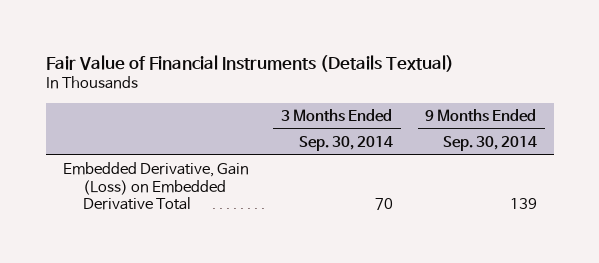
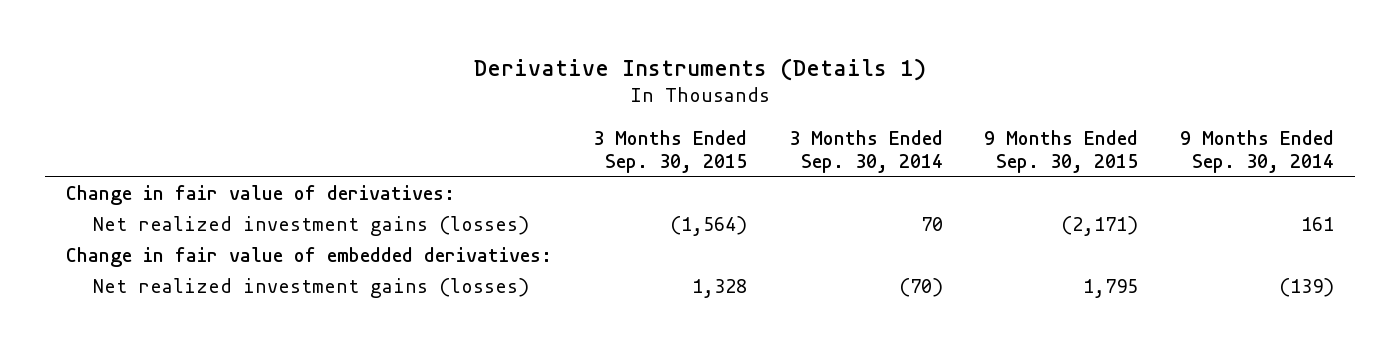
- Fair Value of Financial Instruments (Details Textual)
+ Derivative Instruments (Details 1)
- | 3 Months Ended Sep. 30, 2014 | 9 Months Ended Sep. 30, 2014
+ | 3 Months Ended Sep. 30, 2015 | 3 Months Ended Sep. 30, 2014 | 9 Months Ended Sep. 30, 2015 | 9 Months Ended Sep. 30, 2014
- Embedded Derivative, Gain (Loss) on Embedded Derivative Total | 70 | 139
+ Change in fair value of derivatives:
+ Net realized investment gains (losses) | (1,564) | 70 | (2,171) | 161
+ Change in fair value of embedded derivatives:
+ Net realized investment gains (losses) | 1,328 | (70) | 1,795 | (139)

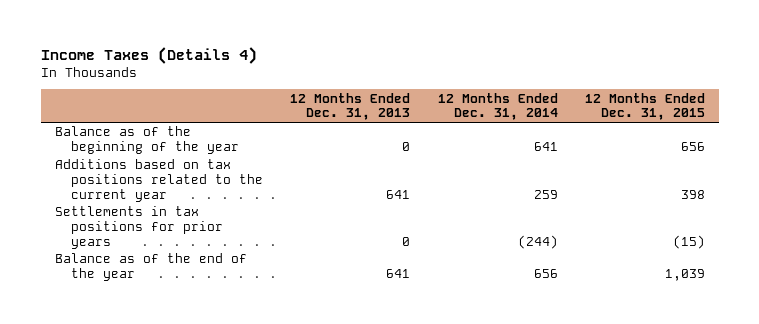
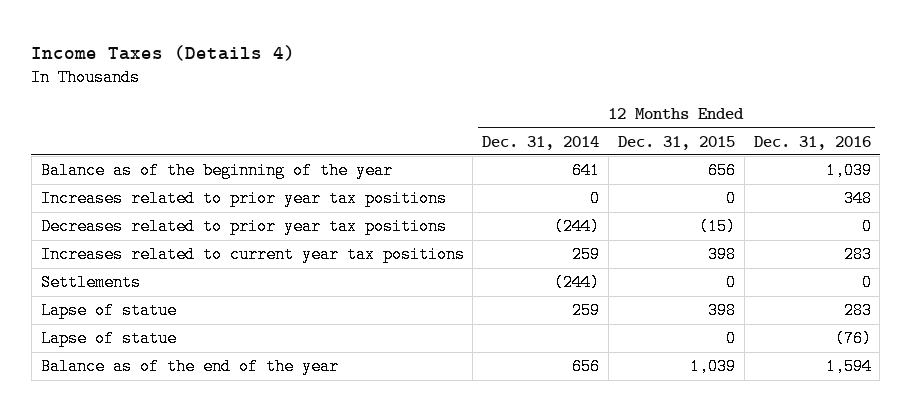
- | 12 Months Ended Dec. 31, 2013 | 12 Months Ended Dec. 31, 2014 | 12 Months Ended Dec. 31, 2015
+ | 12 Months Ended Dec. 31, 2014 | 12 Months Ended Dec. 31, 2015 | 12 Months Ended Dec. 31, 2016
- Additions based on tax positions related to the current year | 641 | 259 | 398
- Settlements in tax positions for prior years | 0 | (244) | (15)
+ Increases related to prior year tax positions | 0 | 0 | 348
+ Decreases related to prior year tax positions | (244) | (15) | 0
+ Increases related to current year tax positions | 259 | 398 | 283
+ Settlements | (244) | 0 | 0
+ Lapse of statue | 259 | 398 | 283
+ Lapse of statue | | 0 | (76)

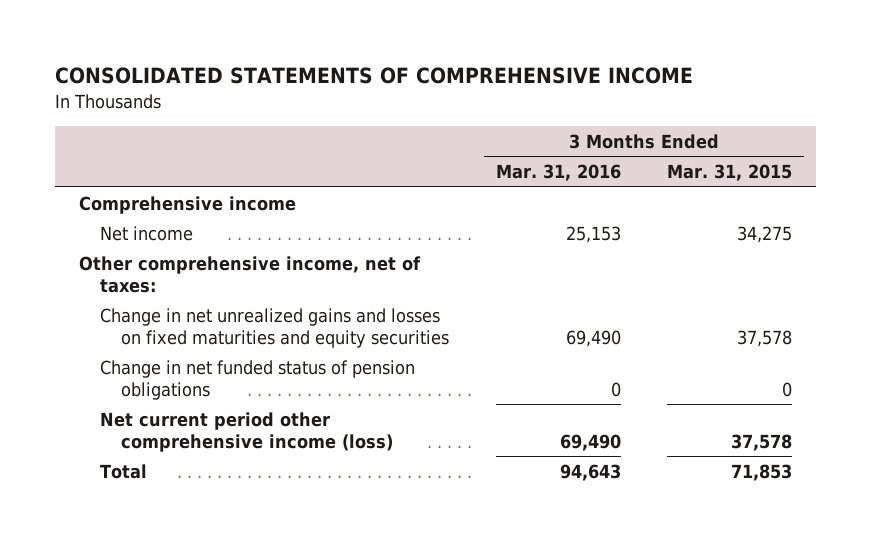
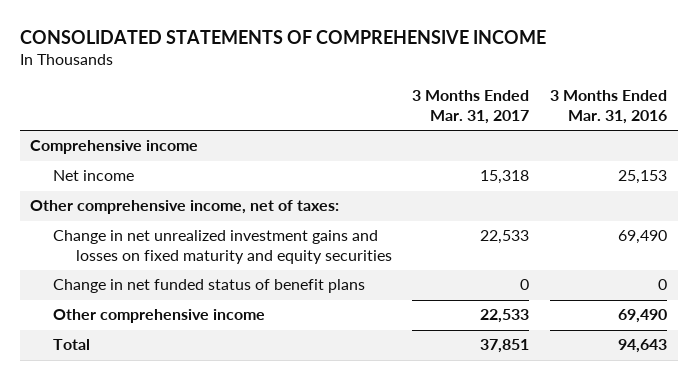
- | 3 Months Ended Mar. 31, 2016 | 3 Months Ended Mar. 31, 2015
+ | 3 Months Ended Mar. 31, 2017 | 3 Months Ended Mar. 31, 2016
- Change in net unrealized gains and losses on fixed maturities and equity securities | 69,490 | 37,578
- Change in net funded status of pension obligations | 0 | 0
- Net current period other comprehensive income (loss) | 69,490 | 37,578
+ Change in net unrealized investment gains and losses on fixed maturity and equity securities | 22,533 | 69,490
+ Change in net funded status of benefit plans | 0 | 0
+ Other comprehensive income | 22,533 | 69,490

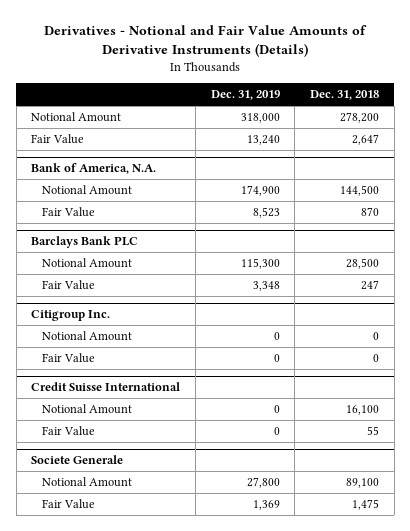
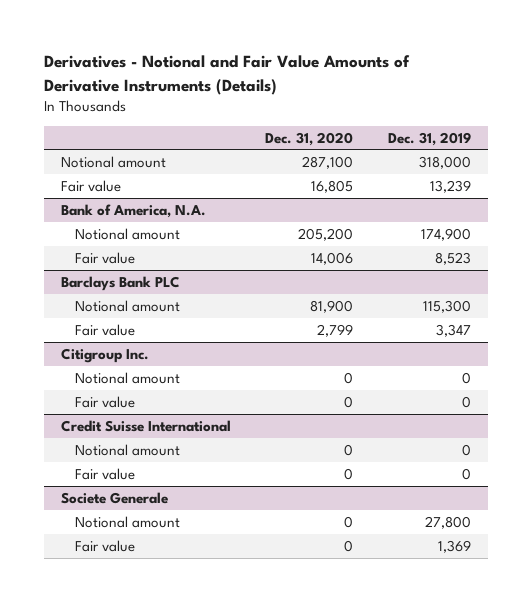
- | Dec. 31, 2019 | Dec. 31, 2018
+ | Dec. 31, 2020 | Dec. 31, 2019
- Notional Amount | 318,000 | 278,200
- Fair Value | 13,240 | 2,647
+ Notional amount | 287,100 | 318,000
+ Fair value | 16,805 | 13,239
@ Bank of America, N.A.
- Notional Amount | 174,900 | 144,500
- Fair Value | 8,523 | 870
+ Notional amount | 205,200 | 174,900
+ Fair value | 14,006 | 8,523
@ Barclays Bank PLC
- Notional Amount | 115,300 | 28,500
- Fair Value | 3,348 | 247
+ Notional amount | 81,900 | 115,300
+ Fair value | 2,799 | 3,347
@ Citigroup Inc.
- Notional Amount | 0 | 0
- Fair Value | 0 | 0
+ Notional amount | 0 | 0
+ Fair value | 0 | 0
@ Credit Suisse International
- Notional Amount | 0 | 16,100
- Fair Value | 0 | 55
+ Notional amount | 0 | 0
+ Fair value | 0 | 0
@ Societe Generale
- Notional Amount | 27,800 | 89,100
- Fair Value | 1,369 | 1,475
+ Notional amount | 0 | 27,800
+ Fair value | 0 | 1,369

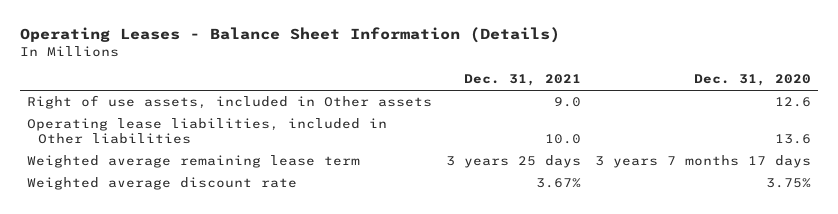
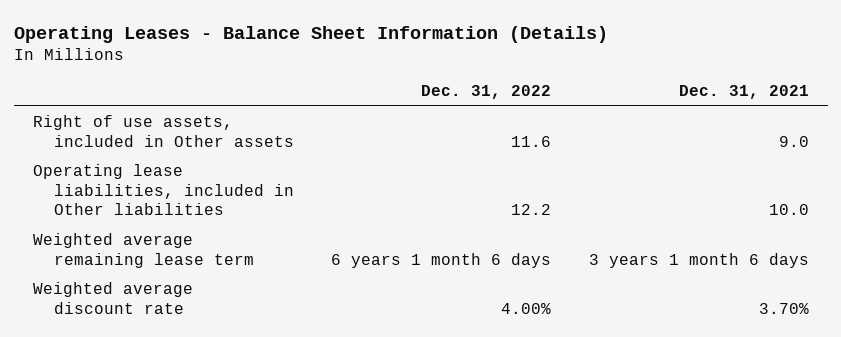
- | Dec. 31, 2021 | Dec. 31, 2020
+ | Dec. 31, 2022 | Dec. 31, 2021
- Weighted average remaining lease term | 3 years 25 days | 3 years 7 months 17 days
- Weighted average discount rate | 3.67% | 3.75%
+ Weighted average remaining lease term | 6 years 1 month 6 days | 3 years 1 month 6 days
+ Weighted average discount rate | 4.00% | 3.70%

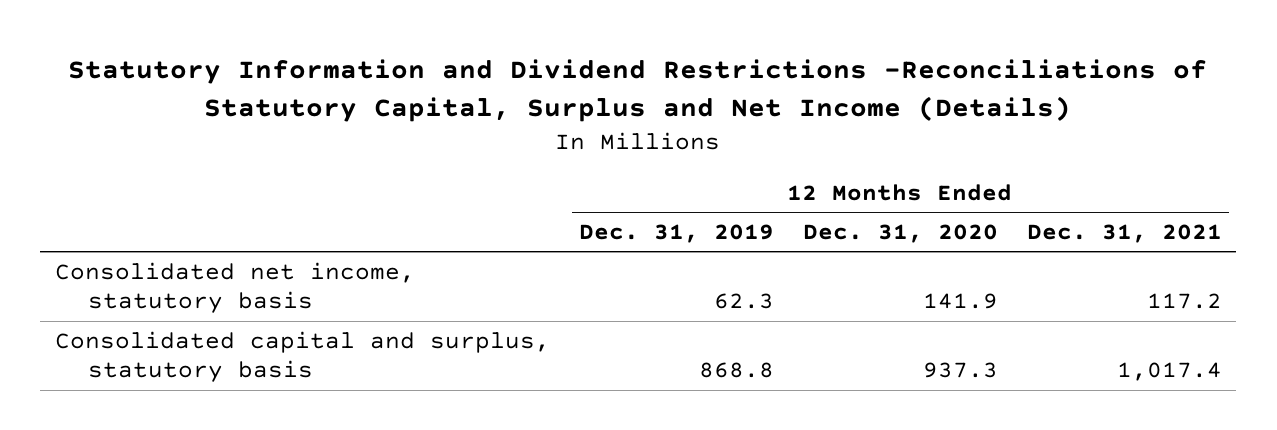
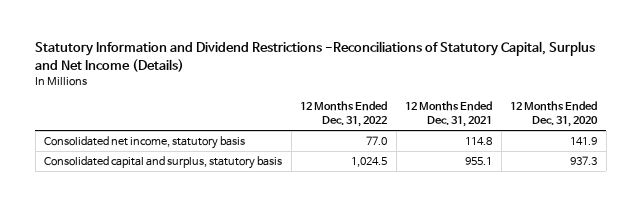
- | 12 Months Ended Dec. 31, 2019 | 12 Months Ended Dec. 31, 2020 | 12 Months Ended Dec. 31, 2021
+ | 12 Months Ended Dec. 31, 2022 | 12 Months Ended Dec. 31, 2021 | 12 Months Ended Dec. 31, 2020
- Consolidated net income, statutory basis | 62.3 | 141.9 | 117.2
- Consolidated capital and surplus, statutory basis | 868.8 | 937.3 | 1,017.4
+ Consolidated net income, statutory basis | 77.0 | 114.8 | 141.9
+ Consolidated capital and surplus, statutory basis | 1,024.5 | 955.1 | 937.3

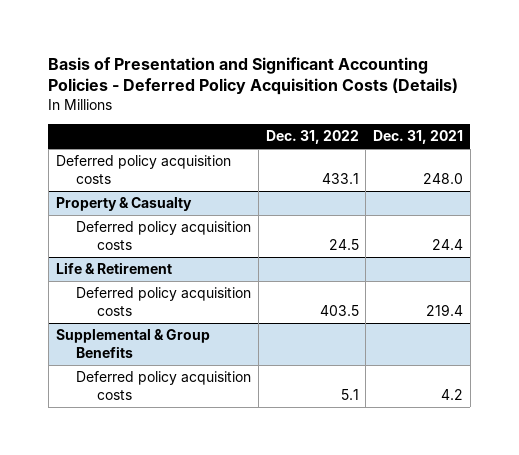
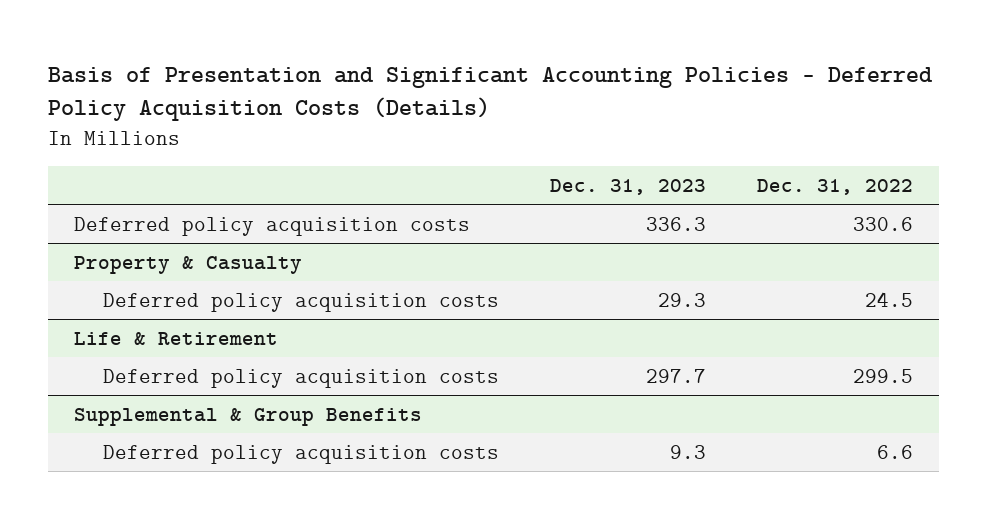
- | Dec. 31, 2022 | Dec. 31, 2021
+ | Dec. 31, 2023 | Dec. 31, 2022
- Deferred policy acquisition costs | 433.1 | 248.0
+ Deferred policy acquisition costs | 336.3 | 330.6
@ Life & Retirement
- Deferred policy acquisition costs | 403.5 | 219.4
+ Deferred policy acquisition costs | 297.7 | 299.5
@ Supplemental & Group Benefits
- Deferred policy acquisition costs | 5.1 | 4.2
+ Deferred policy acquisition costs | 9.3 | 6.6

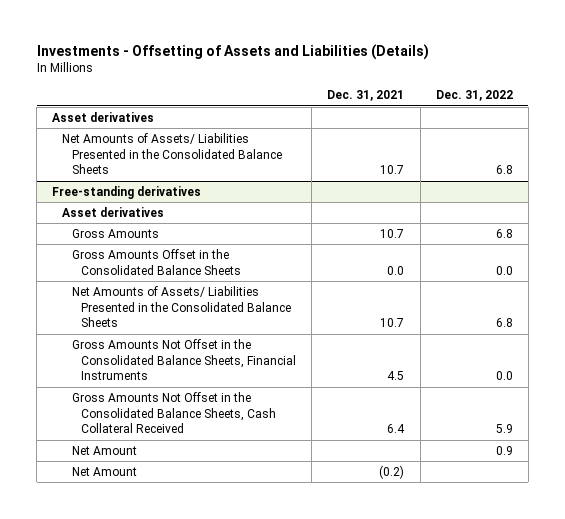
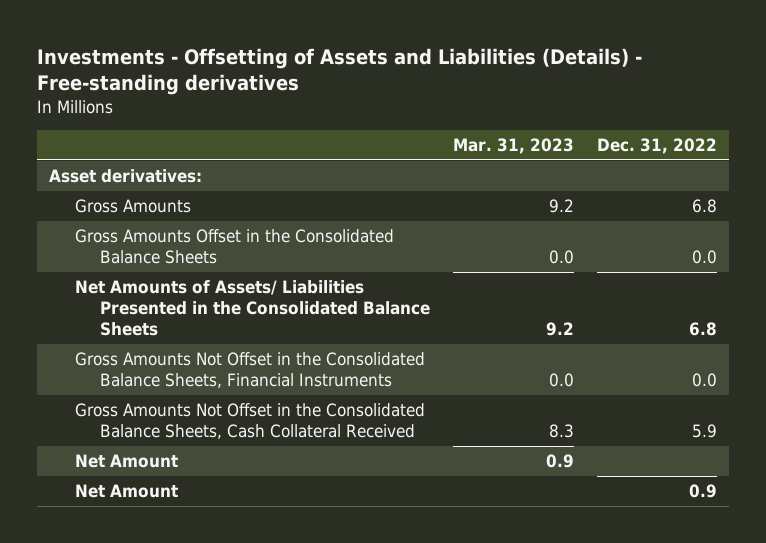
- Investments - Offsetting of Assets and Liabilities (Details)
+ Investments - Offsetting of Assets and Liabilities (Details) - Free-standing derivatives
- | Dec. 31, 2021 | Dec. 31, 2022
+ | Mar. 31, 2023 | Dec. 31, 2022
- Asset derivatives
- Net Amounts of Assets/ Liabilities Presented in the Consolidated Balance Sheets | 10.7 | 6.8
- Free-standing derivatives
- Asset derivatives
+ Asset derivatives:
- Net Amount | | 0.9
+ Net Amount | | 0.9

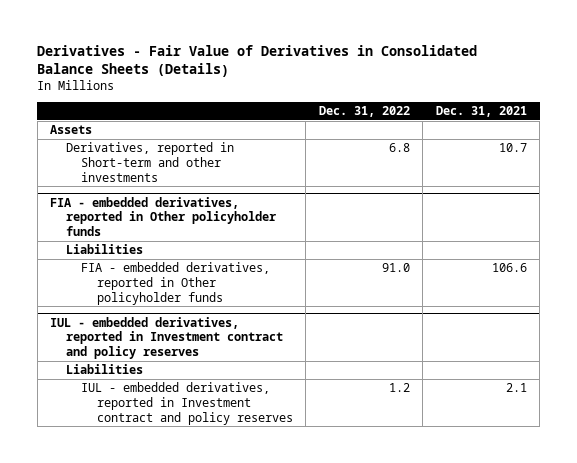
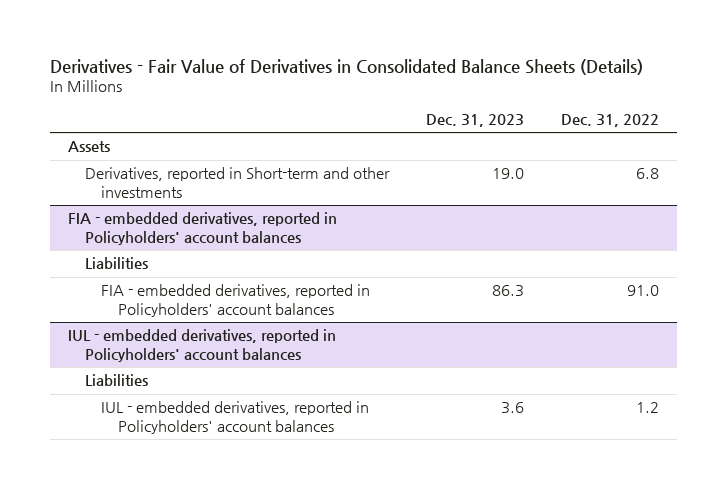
- | Dec. 31, 2022 | Dec. 31, 2021
+ | Dec. 31, 2023 | Dec. 31, 2022
- FIA - embedded derivatives, reported in Other policyholder funds
+ FIA - embedded derivatives, reported in Policyholders' account balances
- FIA - embedded derivatives, reported in Other policyholder funds | 91.0 | 106.6
- IUL - embedded derivatives, reported in Investment contract and policy reserves
+ FIA - embedded derivatives, reported in Policyholders' account balances | 86.3 | 91.0
+ IUL - embedded derivatives, reported in Policyholders' account balances
- IUL - embedded derivatives, reported in Investment contract and policy reserves | 1.2 | 2.1
+ IUL - embedded derivatives, reported in Policyholders' account balances | 3.6 | 1.2

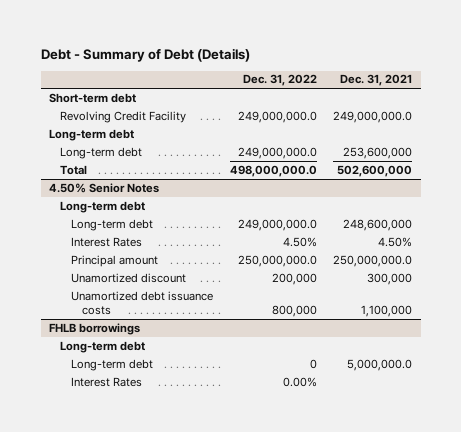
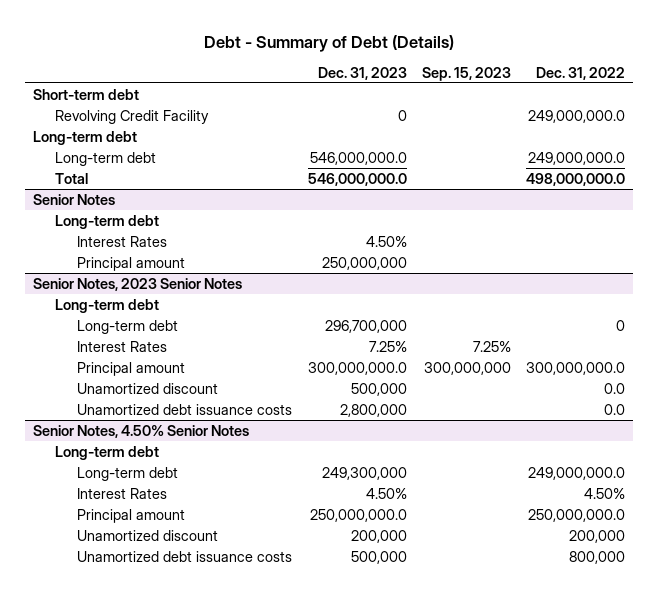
- | Dec. 31, 2022 | Dec. 31, 2021
+ | Dec. 31, 2023 | Sep. 15, 2023 | Dec. 31, 2022
- 4.50% Senior Notes
+ Senior Notes
+ Interest Rates | 4.50% | |
+ Principal amount | 250,000,000 | |
+ Senior Notes, 2023 Senior Notes
+ Long-term debt
+ Long-term debt | 296,700,000 | | 0
+ Interest Rates | 7.25% | 7.25% |
+ Principal amount | 300,000,000.0 | 300,000,000 | 300,000,000.0
+ Unamortized discount | 500,000 | | 0.0
+ Unamortized debt issuance costs | 2,800,000 | | 0.0
+ Senior Notes, 4.50% Senior Notes
+ Long-term debt
- FHLB borrowings
- Long-term debt
- Long-term debt | 0 | 5,000,000.0
- Interest Rates | 0.00% |

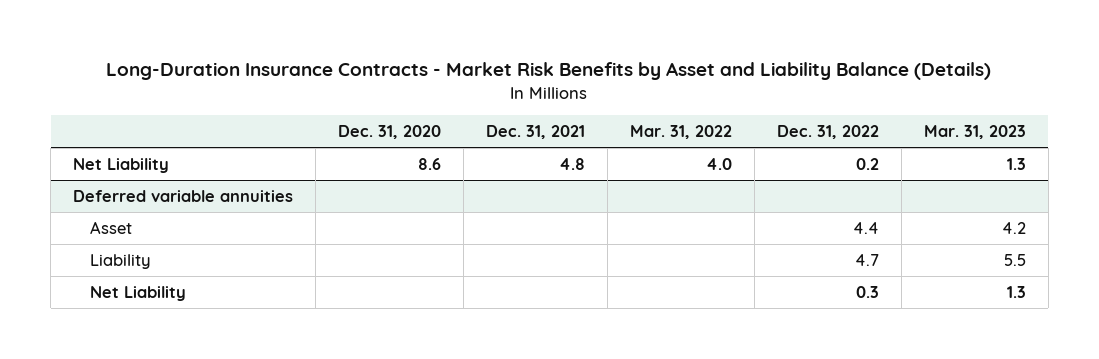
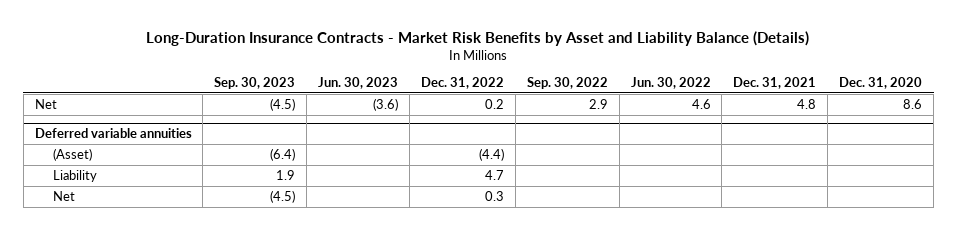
- | Dec. 31, 2020 | Dec. 31, 2021 | Mar. 31, 2022 | Dec. 31, 2022 | Mar. 31, 2023
+ | Sep. 30, 2023 | Jun. 30, 2023 | Dec. 31, 2022 | Sep. 30, 2022 | Jun. 30, 2022 | Dec. 31, 2021 | Dec. 31, 2020
- Net Liability | 8.6 | 4.8 | 4.0 | 0.2 | 1.3
+ Net | (4.5) | (3.6) | 0.2 | 2.9 | 4.6 | 4.8 | 8.6
@ Deferred variable annuities
- Asset | | | | 4.4 | 4.2
+ (Asset) | (6.4) | | (4.4) | | | |
- Net Liability | | | | 0.3 | 1.3
+ Net | (4.5) | | 0.3 | | | |

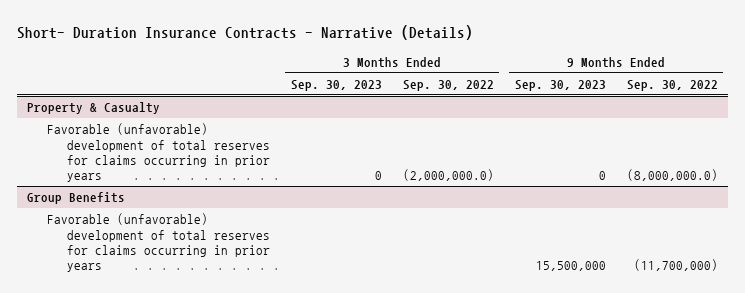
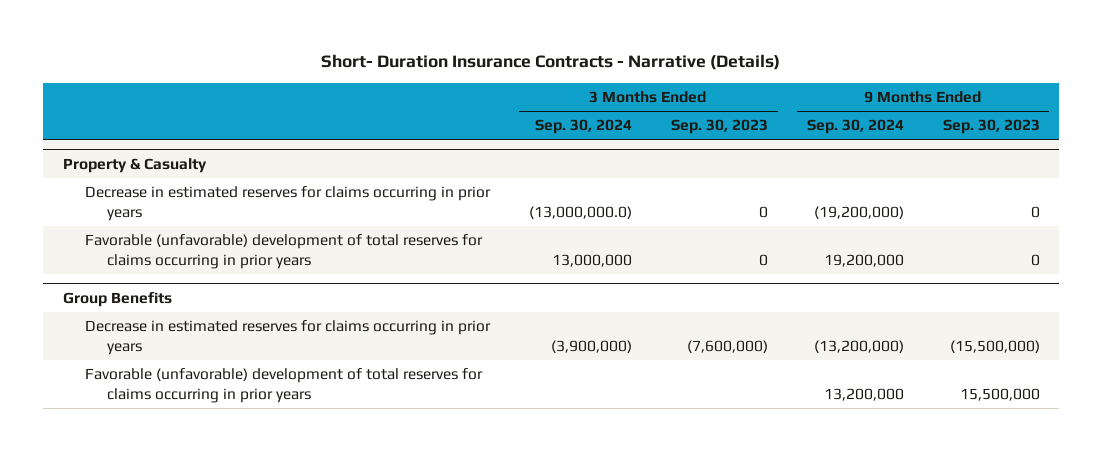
- | 3 Months Ended Sep. 30, 2023 | 3 Months Ended Sep. 30, 2022 | 9 Months Ended Sep. 30, 2023 | 9 Months Ended Sep. 30, 2022
+ | 3 Months Ended Sep. 30, 2024 | 3 Months Ended Sep. 30, 2023 | 9 Months Ended Sep. 30, 2024 | 9 Months Ended Sep. 30, 2023
@ Property & Casualty
+ Decrease in estimated reserves for claims occurring in prior years | (13,000,000.0) | 0 | (19,200,000) | 0
@ Group Benefits
+ Decrease in estimated reserves for claims occurring in prior years | (3,900,000) | (7,600,000) | (13,200,000) | (15,500,000)

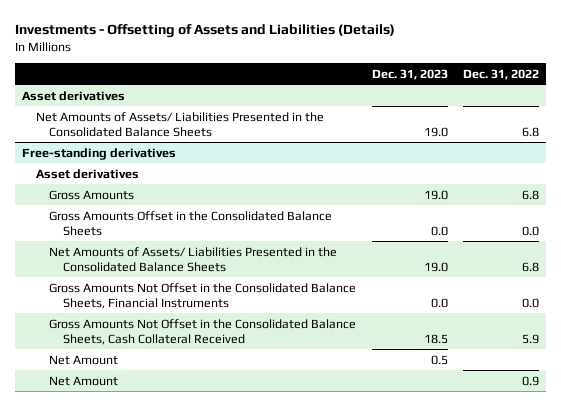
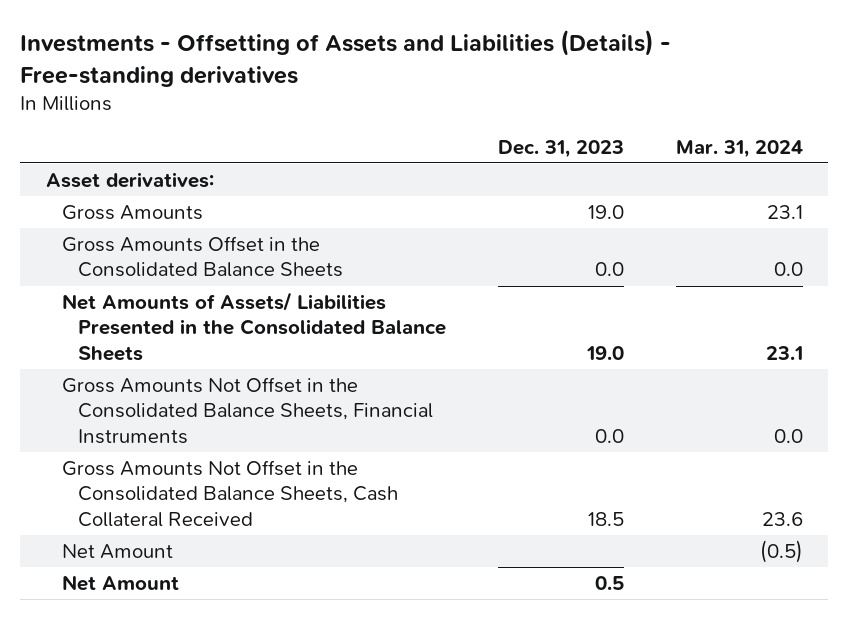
- Investments - Offsetting of Assets and Liabilities (Details)
+ Investments - Offsetting of Assets and Liabilities (Details) - Free-standing derivatives
- | Dec. 31, 2023 | Dec. 31, 2022
+ | Dec. 31, 2023 | Mar. 31, 2024
- Asset derivatives
- Net Amounts of Assets/ Liabilities Presented in the Consolidated Balance Sheets | 19.0 | 6.8
- Free-standing derivatives
- Asset derivatives
+ Asset derivatives:
- Net Amount | 0.5 |
+ Net Amount | 0.5 |

